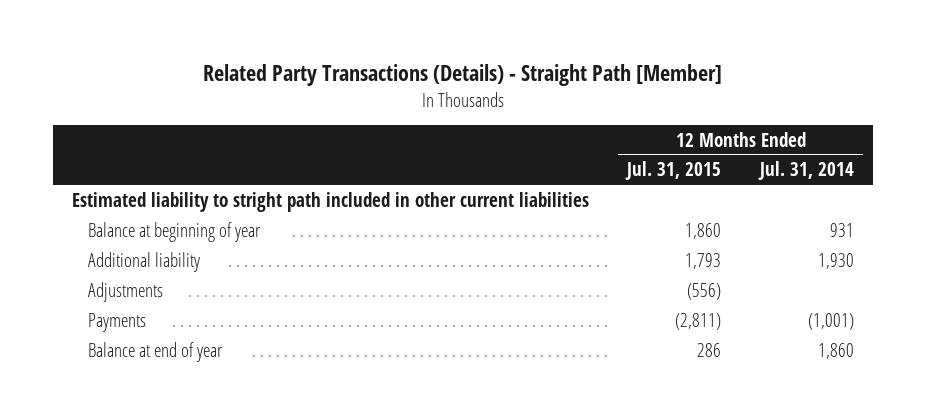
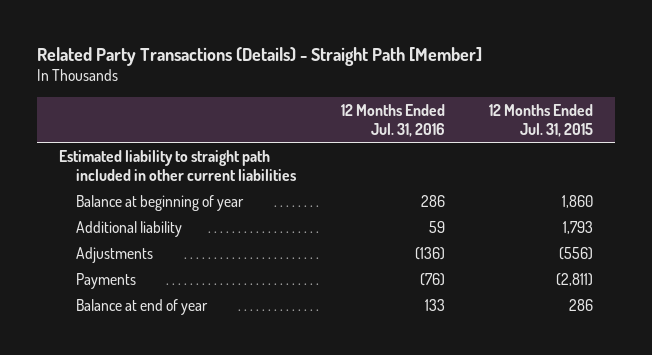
- | 12 Months Ended Jul. 31, 2015 | 12 Months Ended Jul. 31, 2014
+ | 12 Months Ended Jul. 31, 2016 | 12 Months Ended Jul. 31, 2015
- Estimated liability to stright path included in other current liabilities
+ Estimated liability to straight path included in other current liabilities

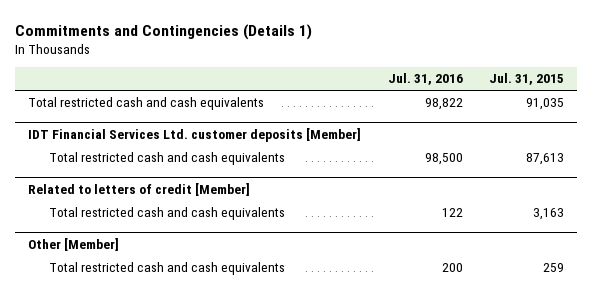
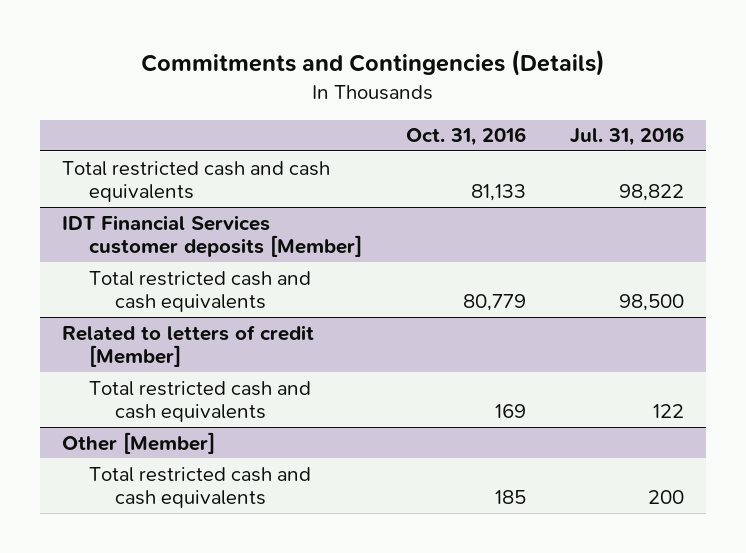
- Commitments and Contingencies (Details 1)
+ Commitments and Contingencies (Details)
- | Jul. 31, 2016 | Jul. 31, 2015
+ | Oct. 31, 2016 | Jul. 31, 2016
- IDT Financial Services Ltd. customer deposits [Member]
+ IDT Financial Services customer deposits [Member]

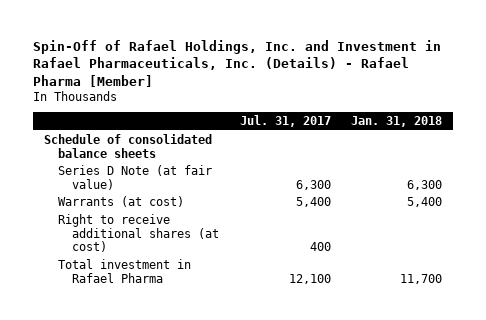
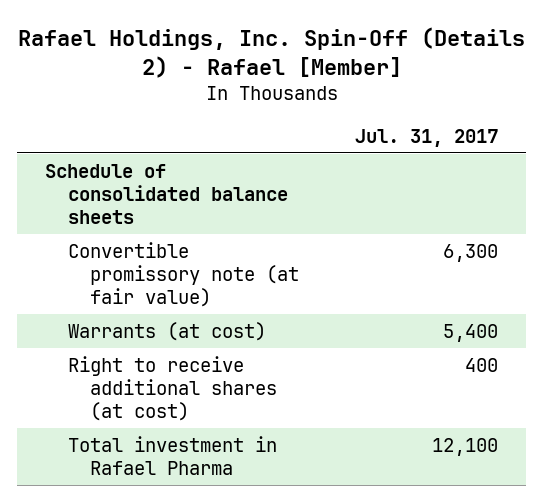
- Spin-Off of Rafael Holdings, Inc. and Investment in Rafael Pharmaceuticals, Inc. (Details) - Rafael Pharma [Member]
+ Rafael Holdings, Inc. Spin-Off (Details 2) - Rafael [Member]
- | Jul. 31, 2017 | Jan. 31, 2018
+ | Jul. 31, 2017
- Series D Note (at fair value) | 6,300 | 6,300
+ Convertible promissory note (at fair value) | 6,300

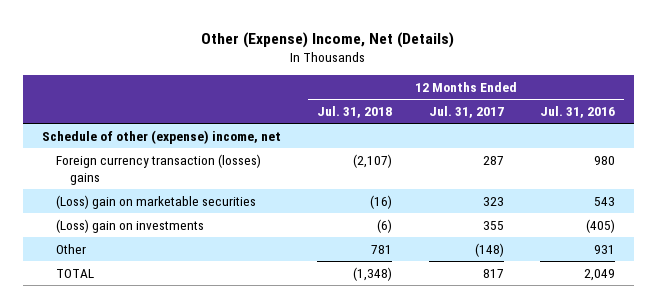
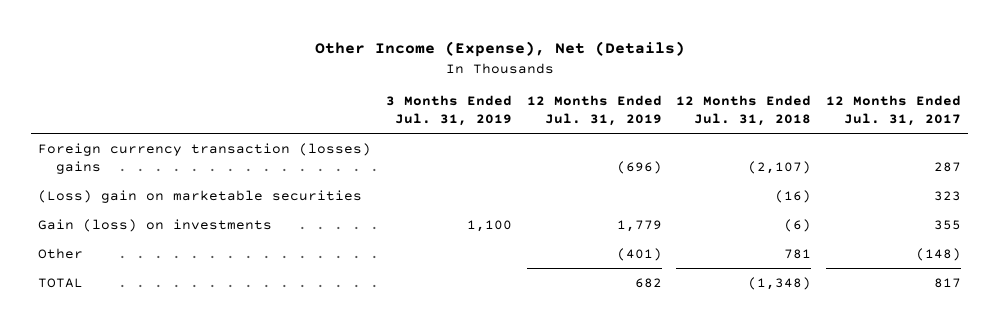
- Other (Expense) Income, Net (Details)
+ Other Income (Expense), Net (Details)
- | 12 Months Ended Jul. 31, 2018 | 12 Months Ended Jul. 31, 2017 | 12 Months Ended Jul. 31, 2016
+ | 3 Months Ended Jul. 31, 2019 | 12 Months Ended Jul. 31, 2019 | 12 Months Ended Jul. 31, 2018 | 12 Months Ended Jul. 31, 2017
- Schedule of other (expense) income, net
- (Loss) gain on investments | (6) | 355 | (405)
+ Gain (loss) on investments | 1,100 | 1,779 | (6) | 355

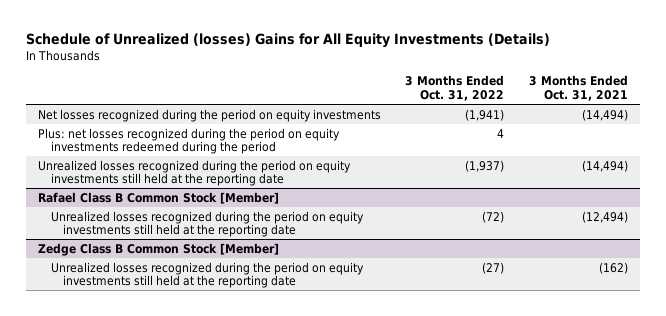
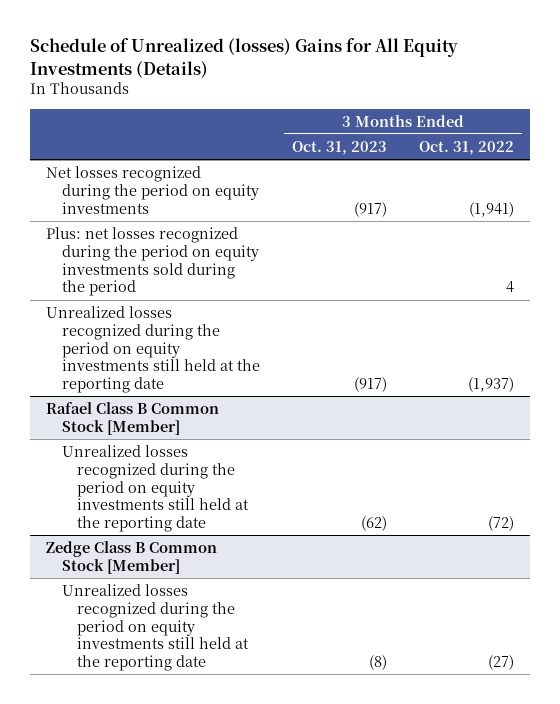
- | 3 Months Ended Oct. 31, 2022 | 3 Months Ended Oct. 31, 2021
+ | 3 Months Ended Oct. 31, 2023 | 3 Months Ended Oct. 31, 2022
- Plus: net losses recognized during the period on equity investments redeemed during the period | 4 |
+ Plus: net losses recognized during the period on equity investments sold during the period | | 4

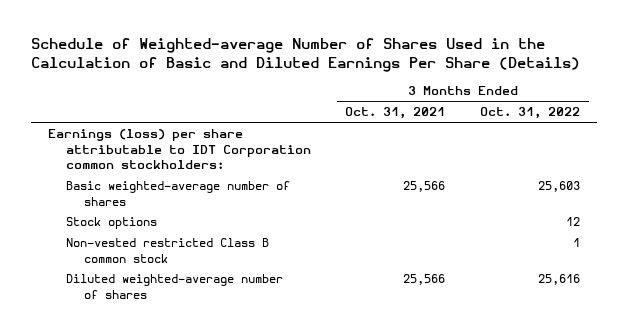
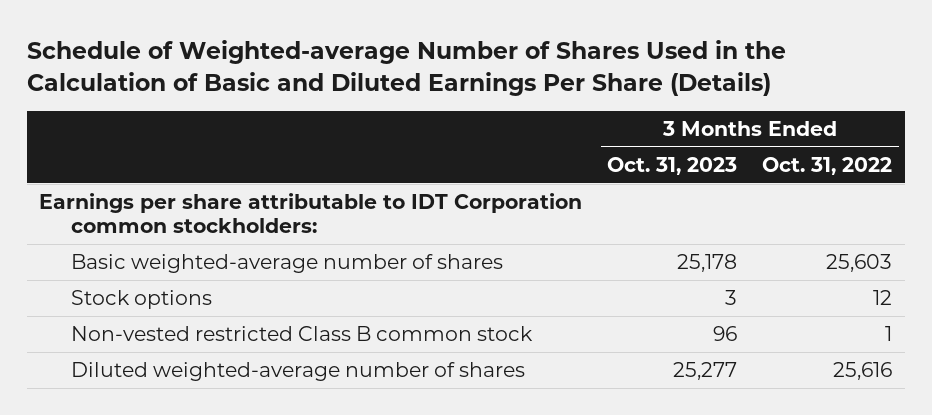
- | 3 Months Ended Oct. 31, 2021 | 3 Months Ended Oct. 31, 2022
+ | 3 Months Ended Oct. 31, 2023 | 3 Months Ended Oct. 31, 2022
- Earnings (loss) per share attributable to IDT Corporation common stockholders:
+ Earnings per share attributable to IDT Corporation common stockholders:

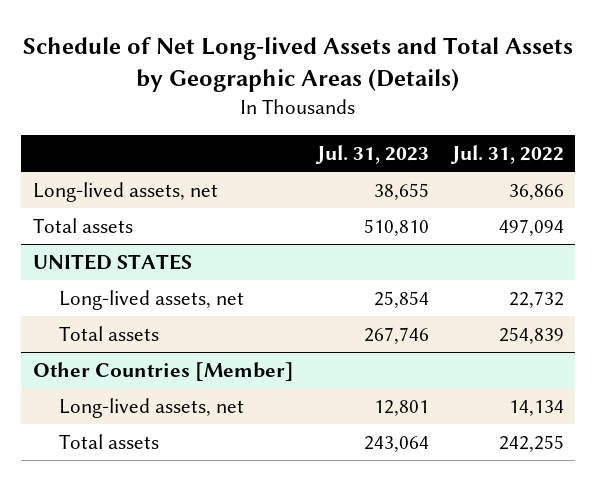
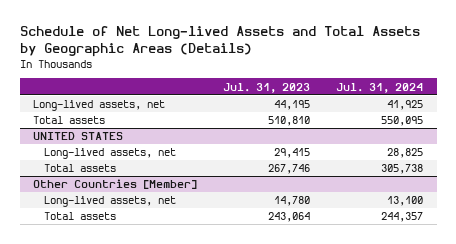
- | Jul. 31, 2023 | Jul. 31, 2022
+ | Jul. 31, 2023 | Jul. 31, 2024
- Long-lived assets, net | 38,655 | 36,866
+ Long-lived assets, net | 44,195 | 41,925
@ UNITED STATES
- Long-lived assets, net | 25,854 | 22,732
+ Long-lived assets, net | 29,415 | 28,825
@ Other Countries [Member]
- Long-lived assets, net | 12,801 | 14,134
+ Long-lived assets, net | 14,780 | 13,100

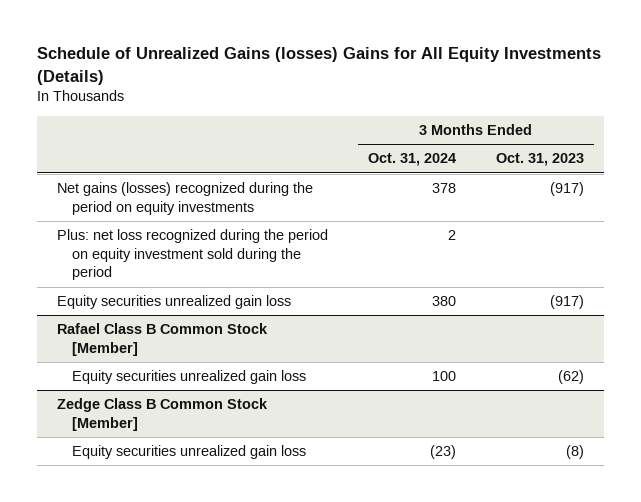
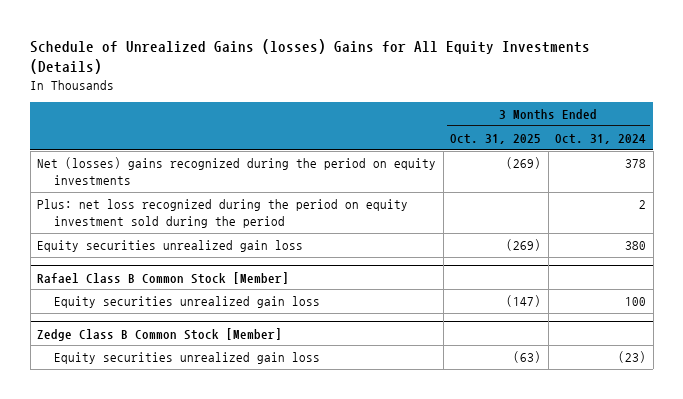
- | 3 Months Ended Oct. 31, 2024 | 3 Months Ended Oct. 31, 2023
+ | 3 Months Ended Oct. 31, 2025 | 3 Months Ended Oct. 31, 2024
- Net gains (losses) recognized during the period on equity investments | 378 | (917)
+ Net (losses) gains recognized during the period on equity investments | (269) | 378

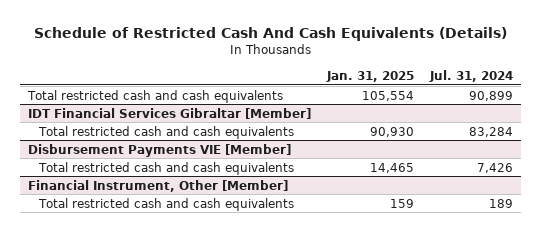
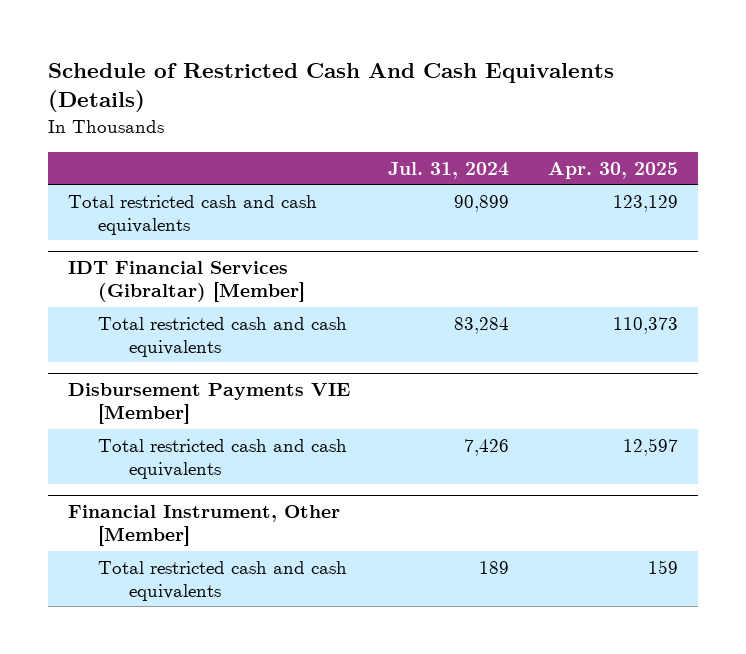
- | Jan. 31, 2025 | Jul. 31, 2024
+ | Jul. 31, 2024 | Apr. 30, 2025
- IDT Financial Services Gibraltar [Member]
+ IDT Financial Services (Gibraltar) [Member]

